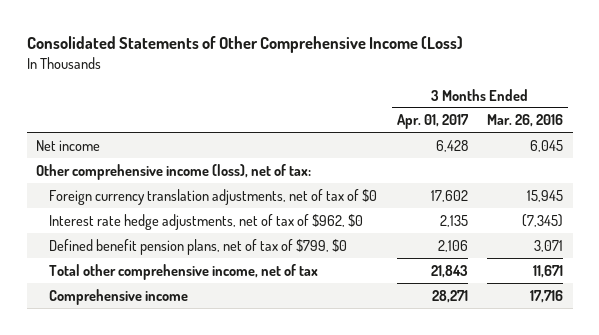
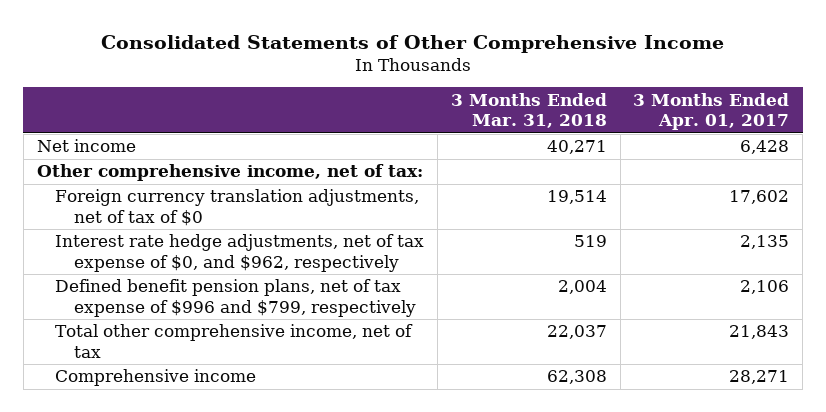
- Consolidated Statements of Other Comprehensive Income (Loss)
+ Consolidated Statements of Other Comprehensive Income
- | 3 Months Ended Apr. 01, 2017 | 3 Months Ended Mar. 26, 2016
+ | 3 Months Ended Mar. 31, 2018 | 3 Months Ended Apr. 01, 2017
- Other comprehensive income (loss), net of tax:
+ Other comprehensive income, net of tax:
- Interest rate hedge adjustments, net of tax of $962, $0 | 2,135 | (7,345)
- Defined benefit pension plans, net of tax of $799, $0 | 2,106 | 3,071
+ Interest rate hedge adjustments, net of tax expense of $0, and $962, respectively | 519 | 2,135
+ Defined benefit pension plans, net of tax expense of $996 and $799, respectively | 2,004 | 2,106

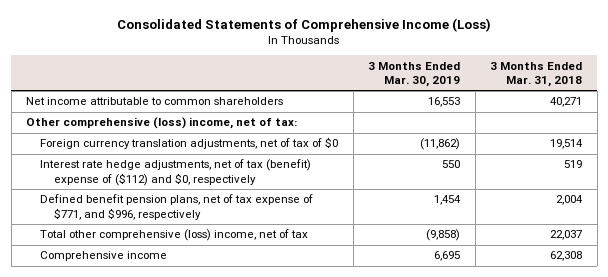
- Consolidated Statements of Other Comprehensive Income
+ Consolidated Statements of Comprehensive Income (Loss)
- | 3 Months Ended Mar. 31, 2018 | 3 Months Ended Apr. 01, 2017
+ | 3 Months Ended Mar. 30, 2019 | 3 Months Ended Mar. 31, 2018
- Net income | 40,271 | 6,428
- Other comprehensive income, net of tax:
+ Net income attributable to common shareholders | 16,553 | 40,271
+ Other comprehensive (loss) income, net of tax:
- Interest rate hedge adjustments, net of tax expense of $0, and $962, respectively | 519 | 2,135
- Defined benefit pension plans, net of tax expense of $996 and $799, respectively | 2,004 | 2,106
- Total other comprehensive income, net of tax | 22,037 | 21,843
+ Interest rate hedge adjustments, net of tax (benefit) expense of ($112) and $0, respectively | 550 | 519
+ Defined benefit pension plans, net of tax expense of $771, and $996, respectively | 1,454 | 2,004
+ Total other comprehensive (loss) income, net of tax | (9,858) | 22,037

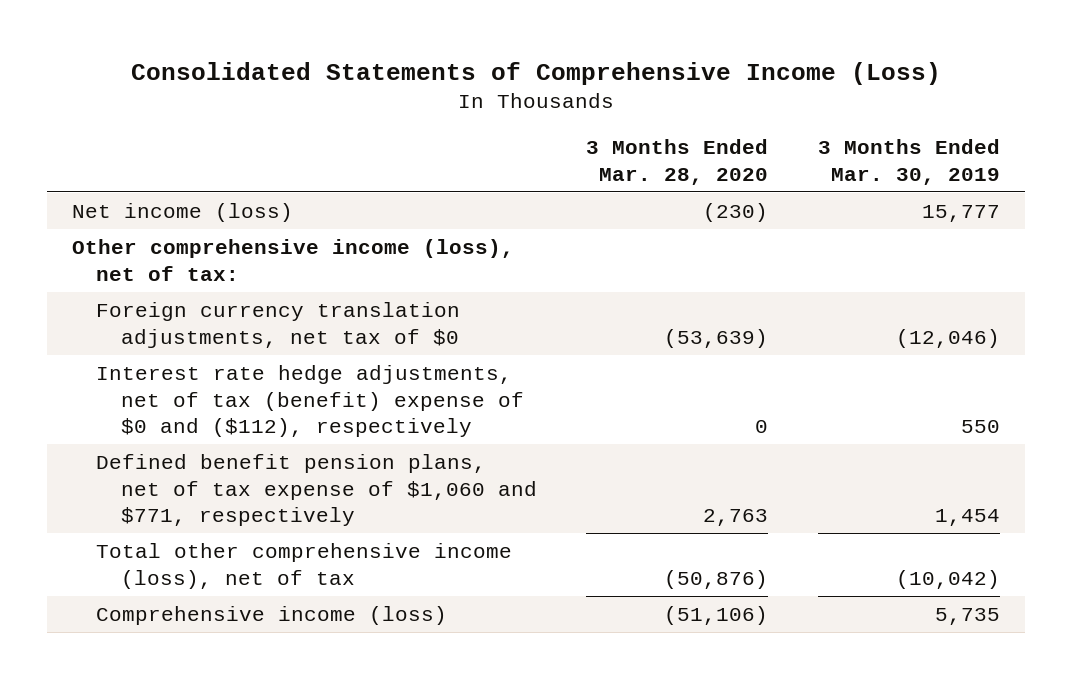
- | 3 Months Ended Mar. 30, 2019 | 3 Months Ended Mar. 31, 2018
+ | 3 Months Ended Mar. 28, 2020 | 3 Months Ended Mar. 30, 2019
- Net income attributable to common shareholders | 16,553 | 40,271
- Other comprehensive (loss) income, net of tax:
- Foreign currency translation adjustments, net of tax of $0 | (11,862) | 19,514
- Interest rate hedge adjustments, net of tax (benefit) expense of ($112) and $0, respectively | 550 | 519
- Defined benefit pension plans, net of tax expense of $771, and $996, respectively | 1,454 | 2,004
- Total other comprehensive (loss) income, net of tax | (9,858) | 22,037
- Comprehensive income | 6,695 | 62,308
+ Net income (loss) | (230) | 15,777
+ Other comprehensive income (loss), net of tax:
+ Foreign currency translation adjustments, net tax of $0 | (53,639) | (12,046)
+ Interest rate hedge adjustments, net of tax (benefit) expense of $0 and ($112), respectively | 0 | 550
+ Defined benefit pension plans, net of tax expense of $1,060 and $771, respectively | 2,763 | 1,454
+ Total other comprehensive income (loss), net of tax | (50,876) | (10,042)
+ Comprehensive income (loss) | (51,106) | 5,735

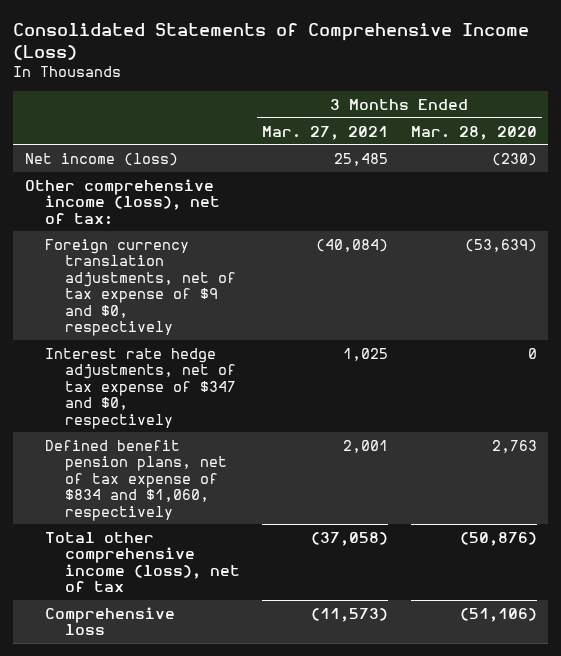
- | 3 Months Ended Mar. 28, 2020 | 3 Months Ended Mar. 30, 2019
+ | 3 Months Ended Mar. 27, 2021 | 3 Months Ended Mar. 28, 2020
- Foreign currency translation adjustments, net tax of $0 | (53,639) | (12,046)
- Interest rate hedge adjustments, net of tax (benefit) expense of $0 and ($112), respectively | 0 | 550
- Defined benefit pension plans, net of tax expense of $1,060 and $771, respectively | 2,763 | 1,454
+ Foreign currency translation adjustments, net of tax expense of $9 and $0, respectively | (40,084) | (53,639)
+ Interest rate hedge adjustments, net of tax expense of $347 and $0, respectively | 1,025 | 0
+ Defined benefit pension plans, net of tax expense of $834 and $1,060, respectively | 2,001 | 2,763
- Comprehensive income (loss) | (51,106) | 5,735
+ Comprehensive loss | (11,573) | (51,106)

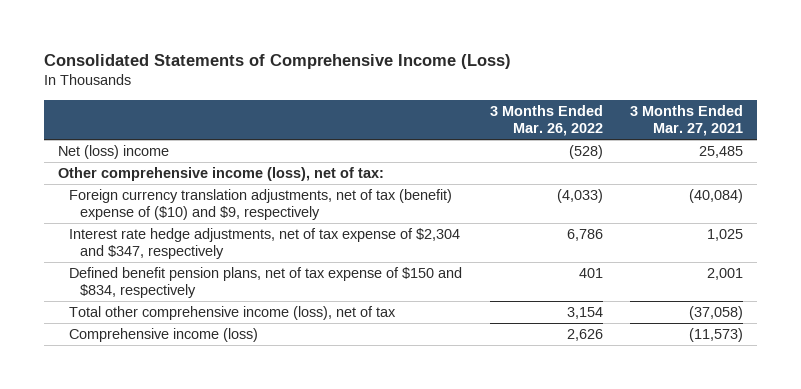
- | 3 Months Ended Mar. 27, 2021 | 3 Months Ended Mar. 28, 2020
+ | 3 Months Ended Mar. 26, 2022 | 3 Months Ended Mar. 27, 2021
- Net income (loss) | 25,485 | (230)
+ Net (loss) income | (528) | 25,485
- Foreign currency translation adjustments, net of tax expense of $9 and $0, respectively | (40,084) | (53,639)
- Interest rate hedge adjustments, net of tax expense of $347 and $0, respectively | 1,025 | 0
- Defined benefit pension plans, net of tax expense of $834 and $1,060, respectively | 2,001 | 2,763
+ Foreign currency translation adjustments, net of tax (benefit) expense of ($10) and $9, respectively | (4,033) | (40,084)
+ Interest rate hedge adjustments, net of tax expense of $2,304 and $347, respectively | 6,786 | 1,025
+ Defined benefit pension plans, net of tax expense of $150 and $834, respectively | 401 | 2,001
- Comprehensive loss | (11,573) | (51,106)
+ Comprehensive income (loss) | 2,626 | (11,573)

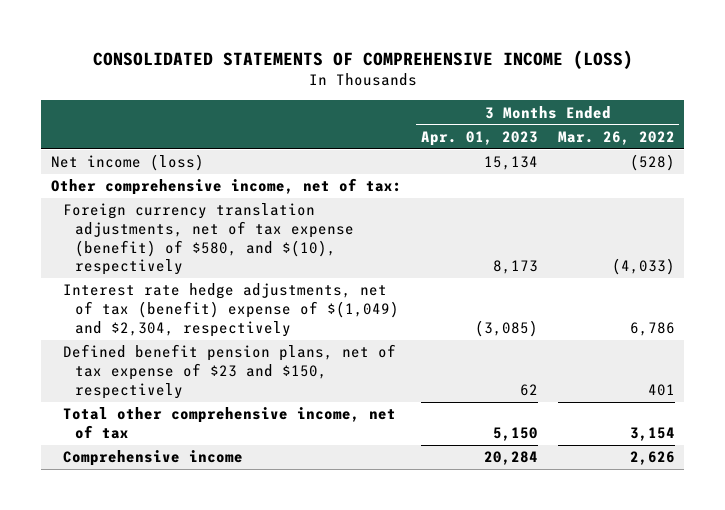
- Consolidated Statements of Comprehensive Income (Loss)
+ CONSOLIDATED STATEMENTS OF COMPREHENSIVE INCOME (LOSS)
- | 3 Months Ended Mar. 26, 2022 | 3 Months Ended Mar. 27, 2021
+ | 3 Months Ended Apr. 01, 2023 | 3 Months Ended Mar. 26, 2022
- Net (loss) income | (528) | 25,485
- Other comprehensive income (loss), net of tax:
- Foreign currency translation adjustments, net of tax (benefit) expense of ($10) and $9, respectively | (4,033) | (40,084)
- Interest rate hedge adjustments, net of tax expense of $2,304 and $347, respectively | 6,786 | 1,025
- Defined benefit pension plans, net of tax expense of $150 and $834, respectively | 401 | 2,001
- Total other comprehensive income (loss), net of tax | 3,154 | (37,058)
- Comprehensive income (loss) | 2,626 | (11,573)
+ Net income (loss) | 15,134 | (528)
+ Other comprehensive income, net of tax:
+ Foreign currency translation adjustments, net of tax expense (benefit) of $580, and $(10), respectively | 8,173 | (4,033)
+ Interest rate hedge adjustments, net of tax (benefit) expense of $(1,049) and $2,304, respectively | (3,085) | 6,786
+ Defined benefit pension plans, net of tax expense of $23 and $150, respectively | 62 | 401
+ Total other comprehensive income, net of tax | 5,150 | 3,154
+ Comprehensive income | 20,284 | 2,626

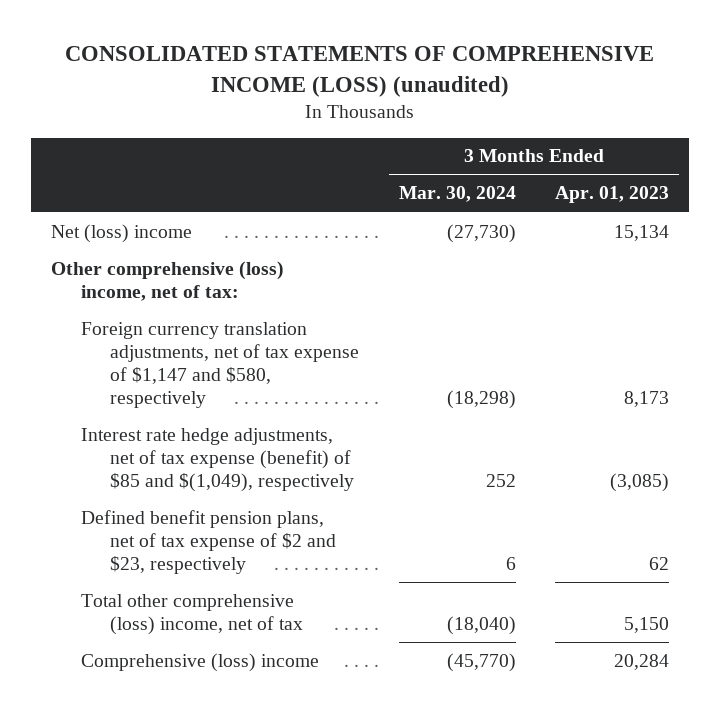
- CONSOLIDATED STATEMENTS OF COMPREHENSIVE INCOME (LOSS)
+ CONSOLIDATED STATEMENTS OF COMPREHENSIVE INCOME (LOSS) (unaudited)
- | 3 Months Ended Apr. 01, 2023 | 3 Months Ended Mar. 26, 2022
+ | 3 Months Ended Mar. 30, 2024 | 3 Months Ended Apr. 01, 2023
- Net income (loss) | 15,134 | (528)
- Other comprehensive income, net of tax:
- Foreign currency translation adjustments, net of tax expense (benefit) of $580, and $(10), respectively | 8,173 | (4,033)
- Interest rate hedge adjustments, net of tax (benefit) expense of $(1,049) and $2,304, respectively | (3,085) | 6,786
- Defined benefit pension plans, net of tax expense of $23 and $150, respectively | 62 | 401
- Total other comprehensive income, net of tax | 5,150 | 3,154
- Comprehensive income | 20,284 | 2,626
+ Net (loss) income | (27,730) | 15,134
+ Other comprehensive (loss) income, net of tax:
+ Foreign currency translation adjustments, net of tax expense of $1,147 and $580, respectively | (18,298) | 8,173
+ Interest rate hedge adjustments, net of tax expense (benefit) of $85 and $(1,049), respectively | 252 | (3,085)
+ Defined benefit pension plans, net of tax expense of $2 and $23, respectively | 6 | 62
+ Total other comprehensive (loss) income, net of tax | (18,040) | 5,150
+ Comprehensive (loss) income | (45,770) | 20,284

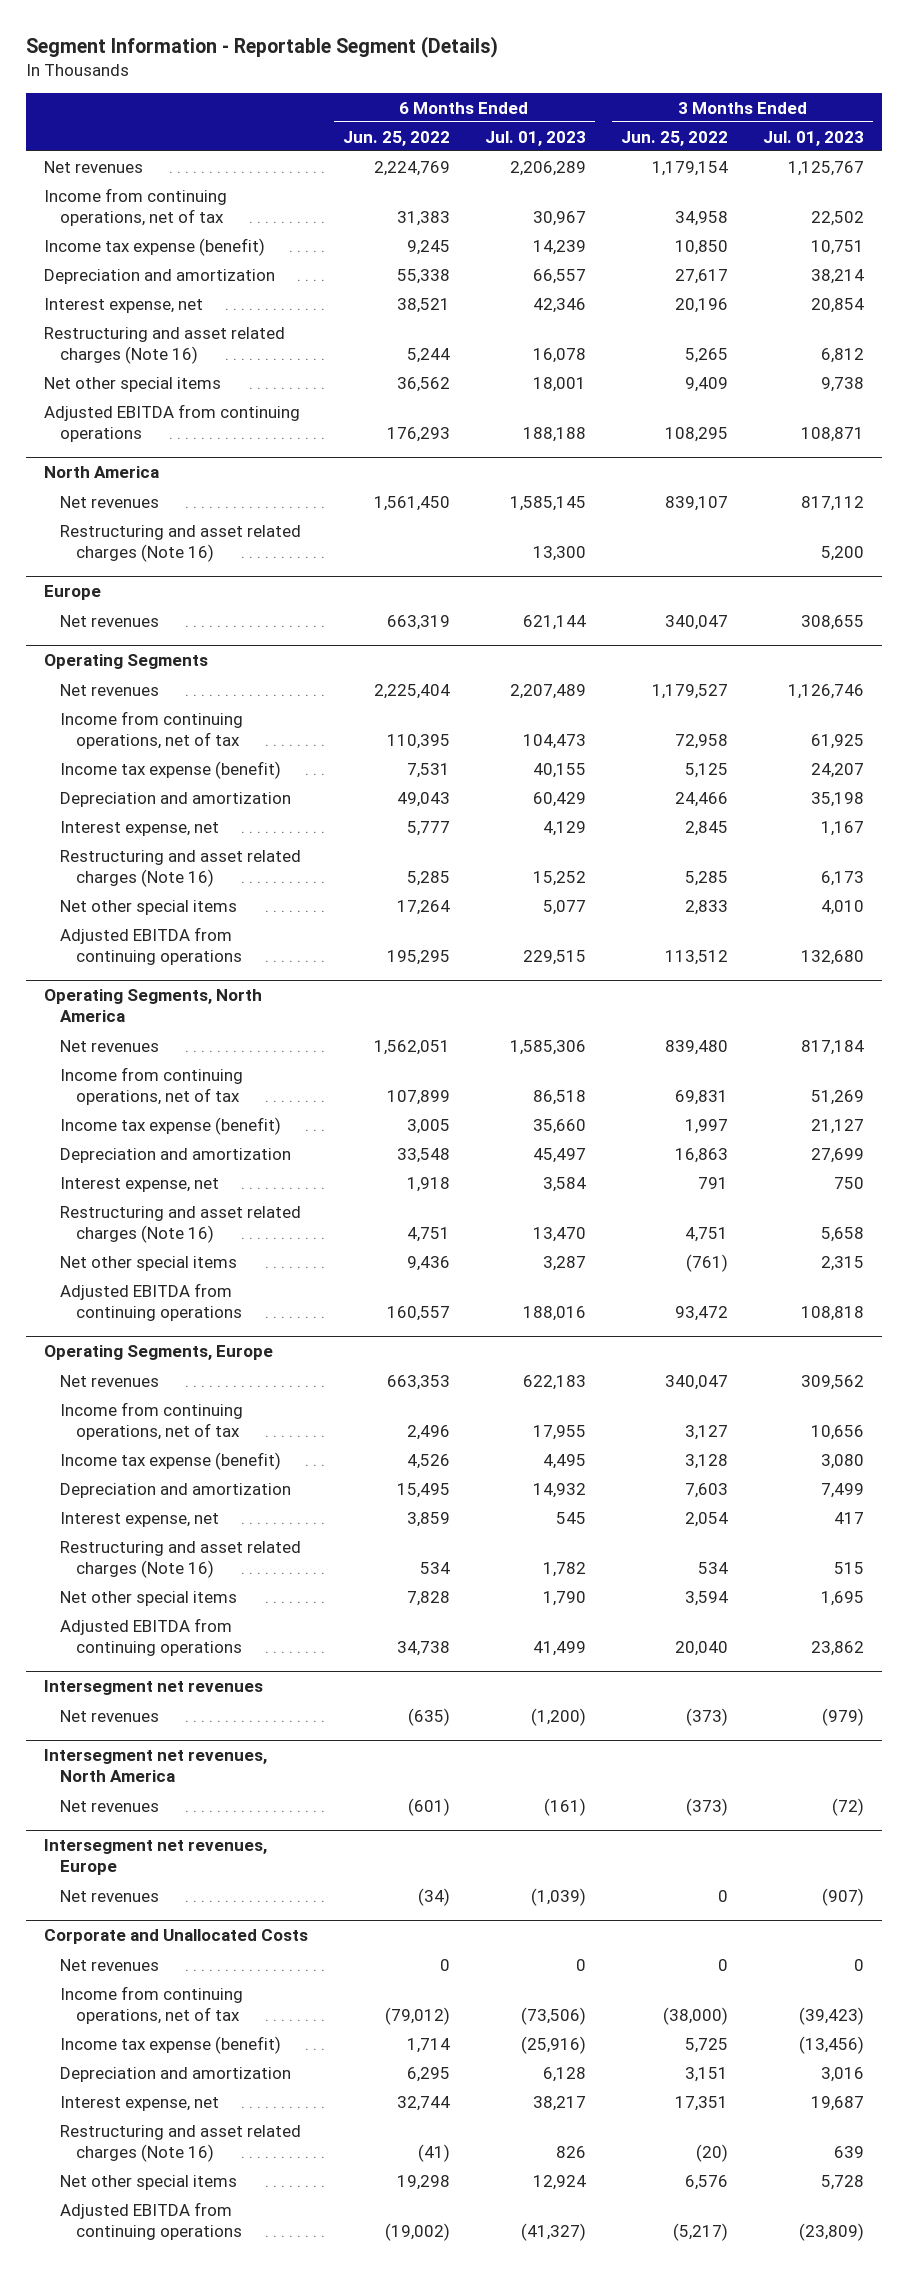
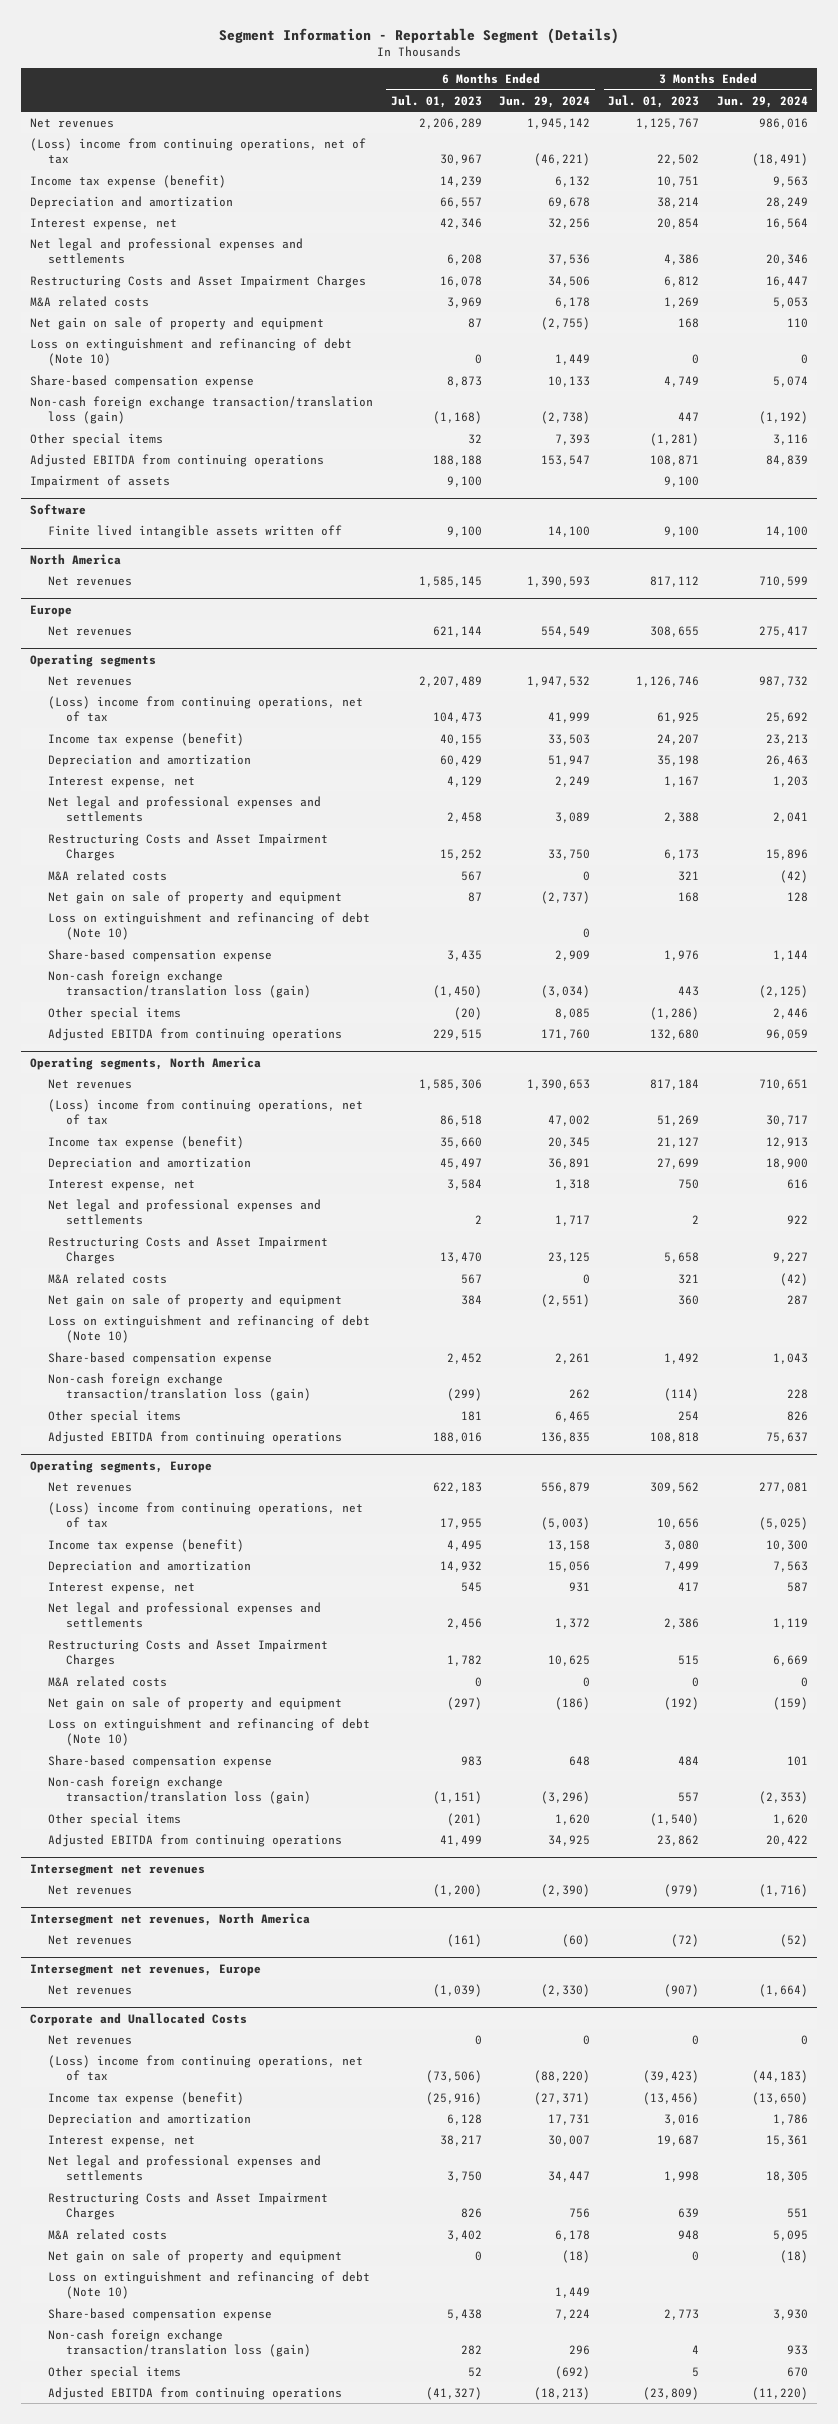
- | 6 Months Ended Jun. 25, 2022 | 6 Months Ended Jul. 01, 2023 | 3 Months Ended Jun. 25, 2022 | 3 Months Ended Jul. 01, 2023
+ | 6 Months Ended Jul. 01, 2023 | 6 Months Ended Jun. 29, 2024 | 3 Months Ended Jul. 01, 2023 | 3 Months Ended Jun. 29, 2024
- Income from continuing operations, net of tax | 31,383 | 30,967 | 34,958 | 22,502
+ (Loss) income from continuing operations, net of tax | 30,967 | (46,221) | 22,502 | (18,491)
- Restructuring and asset related charges (Note 16) | 5,244 | 16,078 | 5,265 | 6,812
- Net other special items | 36,562 | 18,001 | 9,409 | 9,738
+ Net legal and professional expenses and settlements | 6,208 | 37,536 | 4,386 | 20,346
+ Restructuring Costs and Asset Impairment Charges | 16,078 | 34,506 | 6,812 | 16,447
+ M&A related costs | 3,969 | 6,178 | 1,269 | 5,053
+ Net gain on sale of property and equipment | 87 | (2,755) | 168 | 110
+ Loss on extinguishment and refinancing of debt (Note 10) | 0 | 1,449 | 0 | 0
+ Share-based compensation expense | 8,873 | 10,133 | 4,749 | 5,074
+ Non-cash foreign exchange transaction/translation loss (gain) | (1,168) | (2,738) | 447 | (1,192)
+ Other special items | 32 | 7,393 | (1,281) | 3,116
+ Impairment of assets | 9,100 | | 9,100 |
+ Software
+ Finite lived intangible assets written off | 9,100 | 14,100 | 9,100 | 14,100
@ North America
- Restructuring and asset related charges (Note 16) | | 13,300 | | 5,200
- Operating Segments
+ Operating segments
- Income from continuing operations, net of tax | 110,395 | 104,473 | 72,958 | 61,925
+ (Loss) income from continuing operations, net of tax | 104,473 | 41,999 | 61,925 | 25,692
- Restructuring and asset related charges (Note 16) | 5,285 | 15,252 | 5,285 | 6,173
- Net other special items | 17,264 | 5,077 | 2,833 | 4,010
+ Net legal and professional expenses and settlements | 2,458 | 3,089 | 2,388 | 2,041
+ Restructuring Costs and Asset Impairment Charges | 15,252 | 33,750 | 6,173 | 15,896
+ M&A related costs | 567 | 0 | 321 | (42)
+ Net gain on sale of property and equipment | 87 | (2,737) | 168 | 128
+ Loss on extinguishment and refinancing of debt (Note 10) | | 0 | |
+ Share-based compensation expense | 3,435 | 2,909 | 1,976 | 1,144
+ Non-cash foreign exchange transaction/translation loss (gain) | (1,450) | (3,034) | 443 | (2,125)
+ Other special items | (20) | 8,085 | (1,286) | 2,446
- Operating Segments, North America
+ Operating segments, North America
- Income from continuing operations, net of tax | 107,899 | 86,518 | 69,831 | 51,269
+ (Loss) income from continuing operations, net of tax | 86,518 | 47,002 | 51,269 | 30,717
- Restructuring and asset related charges (Note 16) | 4,751 | 13,470 | 4,751 | 5,658
- Net other special items | 9,436 | 3,287 | (761) | 2,315
+ Net legal and professional expenses and settlements | 2 | 1,717 | 2 | 922
+ Restructuring Costs and Asset Impairment Charges | 13,470 | 23,125 | 5,658 | 9,227
+ M&A related costs | 567 | 0 | 321 | (42)
+ Net gain on sale of property and equipment | 384 | (2,551) | 360 | 287
+ Loss on extinguishment and refinancing of debt (Note 10)
+ Share-based compensation expense | 2,452 | 2,261 | 1,492 | 1,043
+ Non-cash foreign exchange transaction/translation loss (gain) | (299) | 262 | (114) | 228
+ Other special items | 181 | 6,465 | 254 | 826
- Operating Segments, Europe
+ Operating segments, Europe
- Income from continuing operations, net of tax | 2,496 | 17,955 | 3,127 | 10,656
+ (Loss) income from continuing operations, net of tax | 17,955 | (5,003) | 10,656 | (5,025)
- Restructuring and asset related charges (Note 16) | 534 | 1,782 | 534 | 515
- Net other special items | 7,828 | 1,790 | 3,594 | 1,695
+ Net legal and professional expenses and settlements | 2,456 | 1,372 | 2,386 | 1,119
+ Restructuring Costs and Asset Impairment Charges | 1,782 | 10,625 | 515 | 6,669
+ M&A related costs | 0 | 0 | 0 | 0
+ Net gain on sale of property and equipment | (297) | (186) | (192) | (159)
+ Loss on extinguishment and refinancing of debt (Note 10)
+ Share-based compensation expense | 983 | 648 | 484 | 101
+ Non-cash foreign exchange transaction/translation loss (gain) | (1,151) | (3,296) | 557 | (2,353)
+ Other special items | (201) | 1,620 | (1,540) | 1,620
@ Corporate and Unallocated Costs
- Income from continuing operations, net of tax | (79,012) | (73,506) | (38,000) | (39,423)
+ (Loss) income from continuing operations, net of tax | (73,506) | (88,220) | (39,423) | (44,183)
- Restructuring and asset related charges (Note 16) | (41) | 826 | (20) | 639
- Net other special items | 19,298 | 12,924 | 6,576 | 5,728
+ Net legal and professional expenses and settlements | 3,750 | 34,447 | 1,998 | 18,305
+ Restructuring Costs and Asset Impairment Charges | 826 | 756 | 639 | 551
+ M&A related costs | 3,402 | 6,178 | 948 | 5,095
+ Net gain on sale of property and equipment | 0 | (18) | 0 | (18)
+ Loss on extinguishment and refinancing of debt (Note 10) | | 1,449 | |
+ Share-based compensation expense | 5,438 | 7,224 | 2,773 | 3,930
+ Non-cash foreign exchange transaction/translation loss (gain) | 282 | 296 | 4 | 933
+ Other special items | 52 | (692) | 5 | 670

